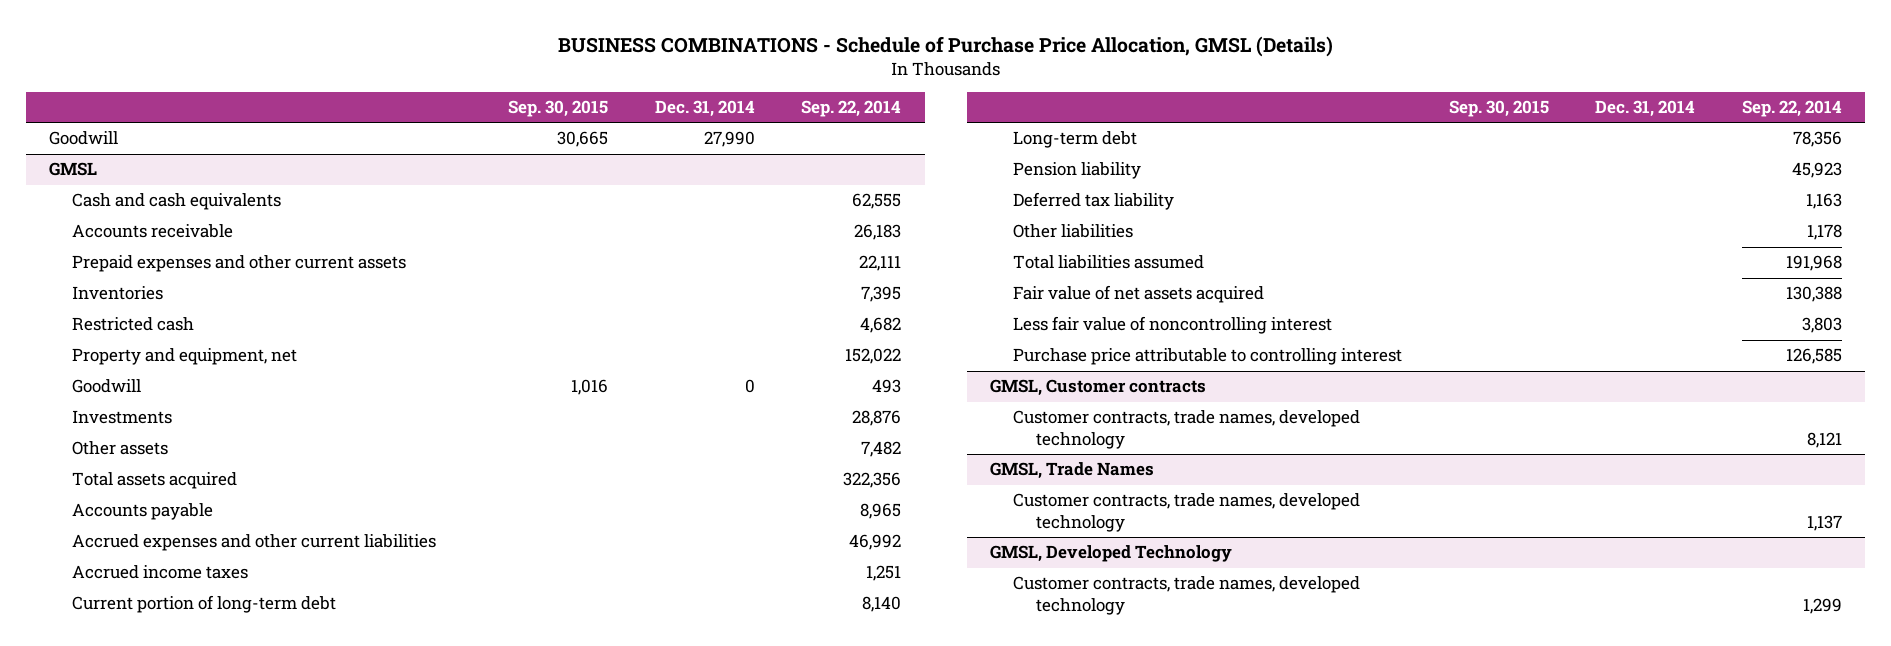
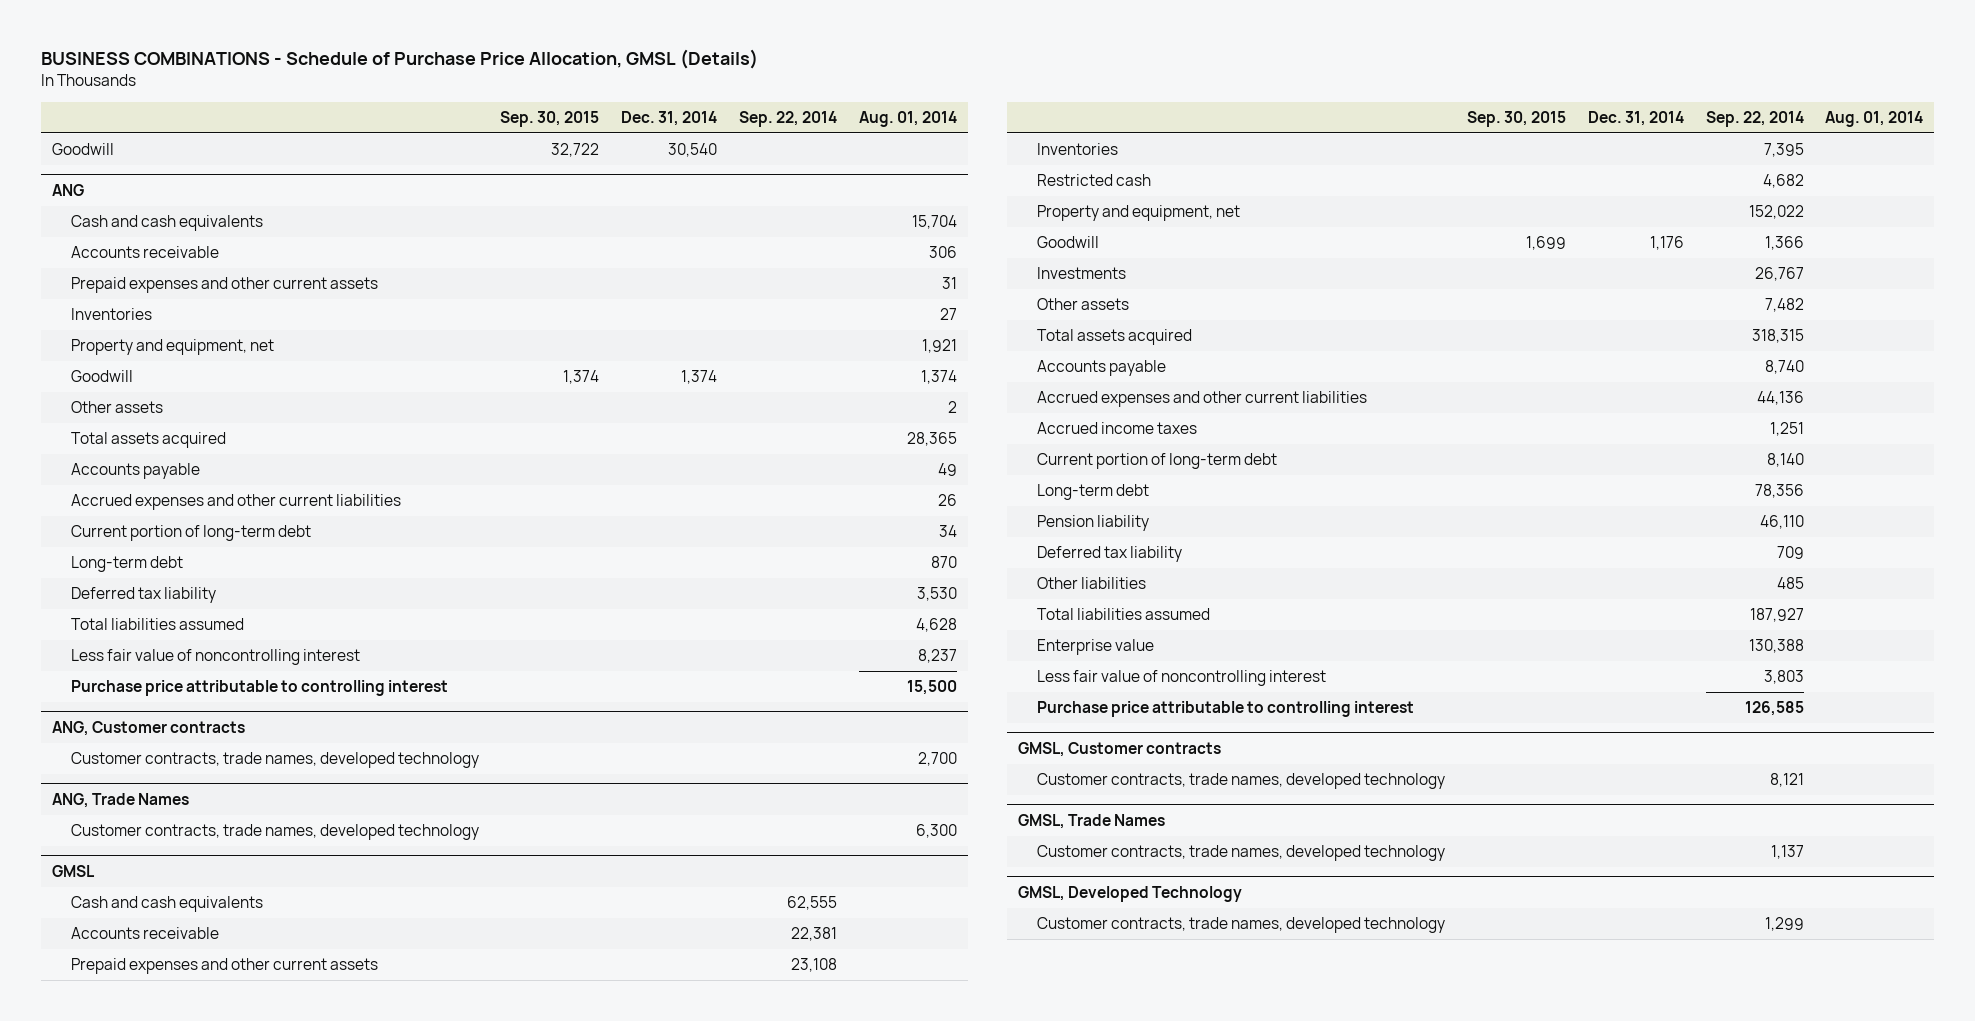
- | Sep. 30, 2015 | Dec. 31, 2014 | Sep. 22, 2014
+ | Sep. 30, 2015 | Dec. 31, 2014 | Sep. 22, 2014 | Aug. 01, 2014
- Goodwill | 30,665 | 27,990 |
+ Goodwill | 32,722 | 30,540 | |
+ ANG
+ Cash and cash equivalents | | | | 15,704
+ Accounts receivable | | | | 306
+ Prepaid expenses and other current assets | | | | 31
+ Inventories | | | | 27
+ Property and equipment, net | | | | 1,921
+ Goodwill | 1,374 | 1,374 | | 1,374
+ Other assets | | | | 2
+ Total assets acquired | | | | 28,365
+ Accounts payable | | | | 49
+ Accrued expenses and other current liabilities | | | | 26
+ Current portion of long-term debt | | | | 34
+ Long-term debt | | | | 870
+ Deferred tax liability | | | | 3,530
+ Total liabilities assumed | | | | 4,628
+ Less fair value of noncontrolling interest | | | | 8,237
+ Purchase price attributable to controlling interest | | | | 15,500
+ ANG, Customer contracts
+ Customer contracts, trade names, developed technology | | | | 2,700
+ ANG, Trade Names
+ Customer contracts, trade names, developed technology | | | | 6,300
@ GMSL
- Accounts receivable | | | 26,183
- Prepaid expenses and other current assets | | | 22,111
+ Accounts receivable | | | 22,381 |
+ Prepaid expenses and other current assets | | | 23,108 |
- Goodwill | 1,016 | 0 | 493
- Investments | | | 28,876
+ Goodwill | 1,699 | 1,176 | 1,366 |
+ Investments | | | 26,767 |
- Total assets acquired | | | 322,356
- Accounts payable | | | 8,965
- Accrued expenses and other current liabilities | | | 46,992
+ Total assets acquired | | | 318,315 |
+ Accounts payable | | | 8,740 |
+ Accrued expenses and other current liabilities | | | 44,136 |
- Pension liability | | | 45,923
- Deferred tax liability | | | 1,163
- Other liabilities | | | 1,178
- Total liabilities assumed | | | 191,968
- Fair value of net assets acquired | | | 130,388
+ Pension liability | | | 46,110 |
+ Deferred tax liability | | | 709 |
+ Other liabilities | | | 485 |
+ Total liabilities assumed | | | 187,927 |
+ Enterprise value | | | 130,388 |

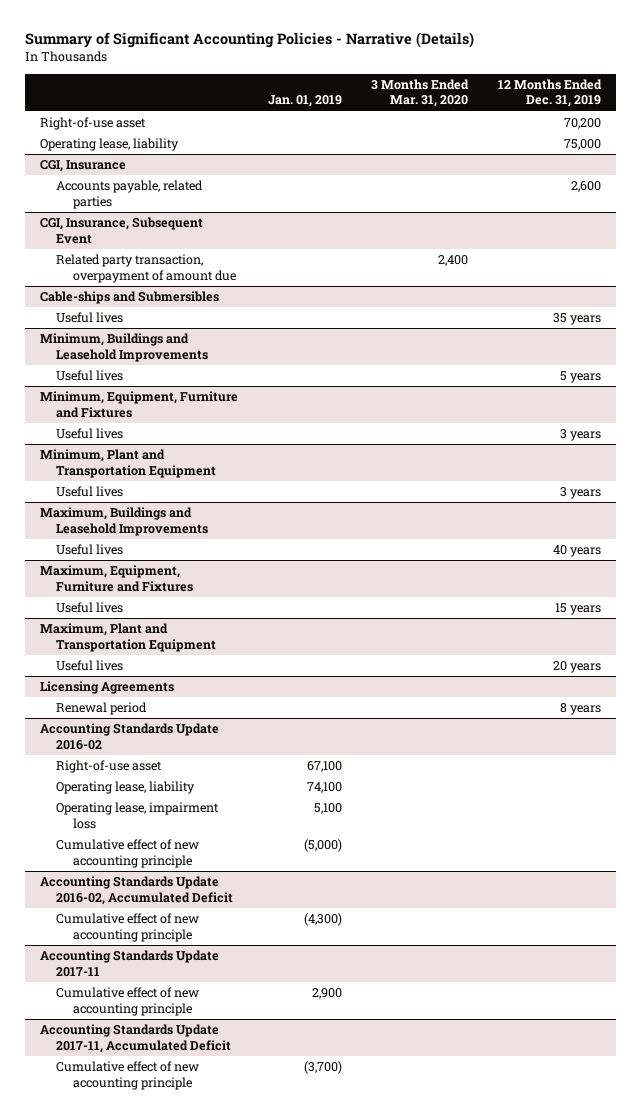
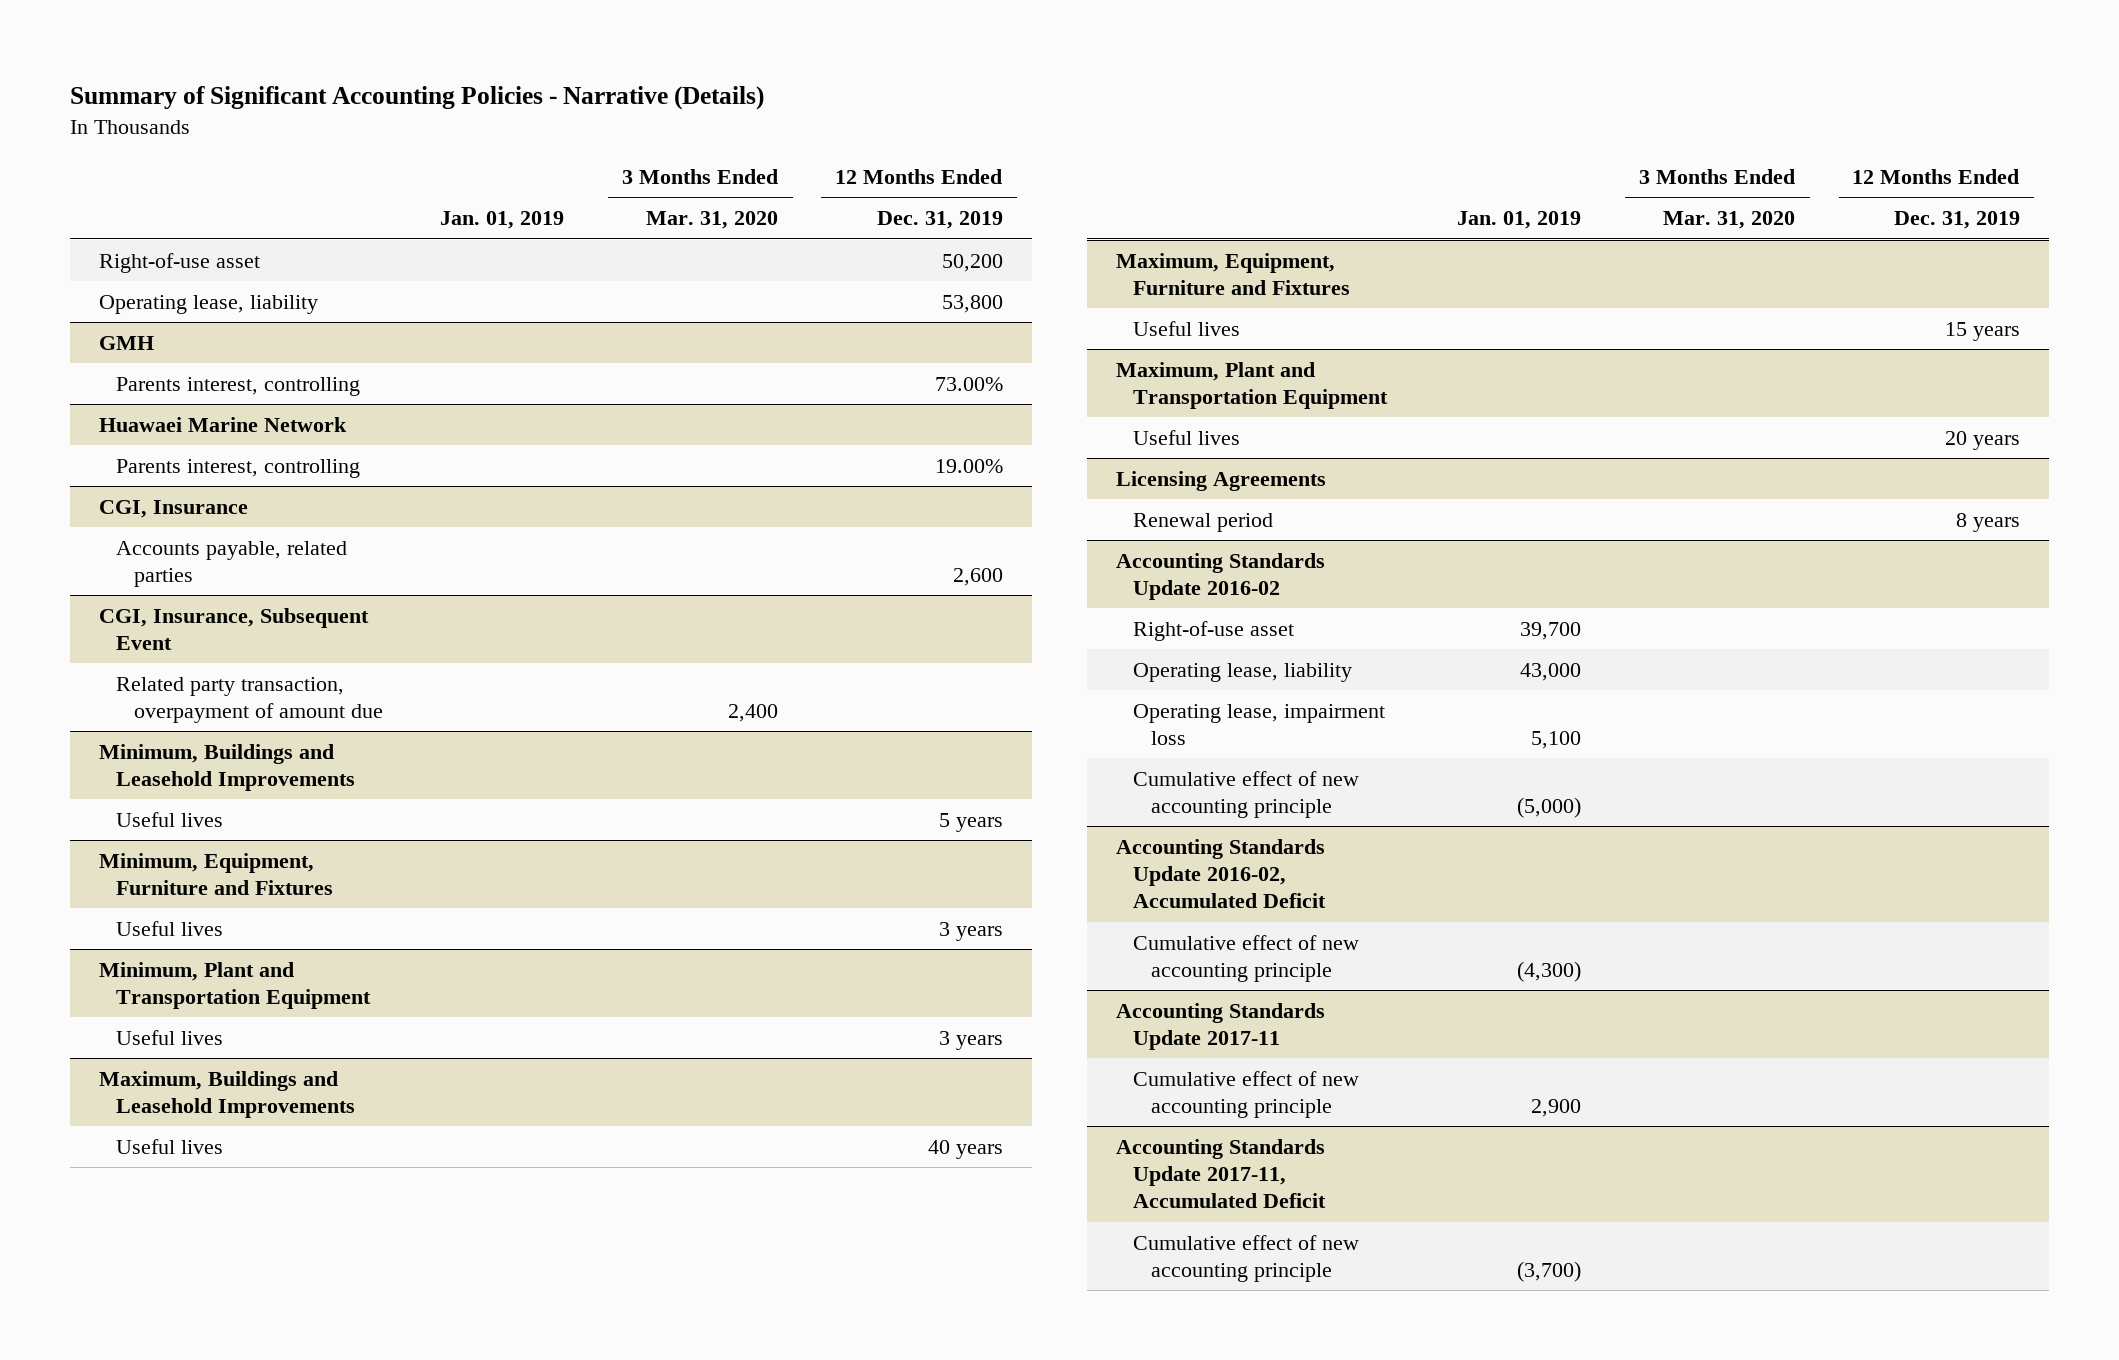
- Right-of-use asset | | | 70,200
- Operating lease, liability | | | 75,000
+ Right-of-use asset | | | 50,200
+ Operating lease, liability | | | 53,800
+ GMH
+ Parents interest, controlling | | | 73.00%
+ Huawaei Marine Network
+ Parents interest, controlling | | | 19.00%
- Cable-ships and Submersibles
- Useful lives | | | 35 years
@ Accounting Standards Update 2016-02
- Right-of-use asset | 67,100 | |
- Operating lease, liability | 74,100 | |
+ Right-of-use asset | 39,700 | |
+ Operating lease, liability | 43,000 | |

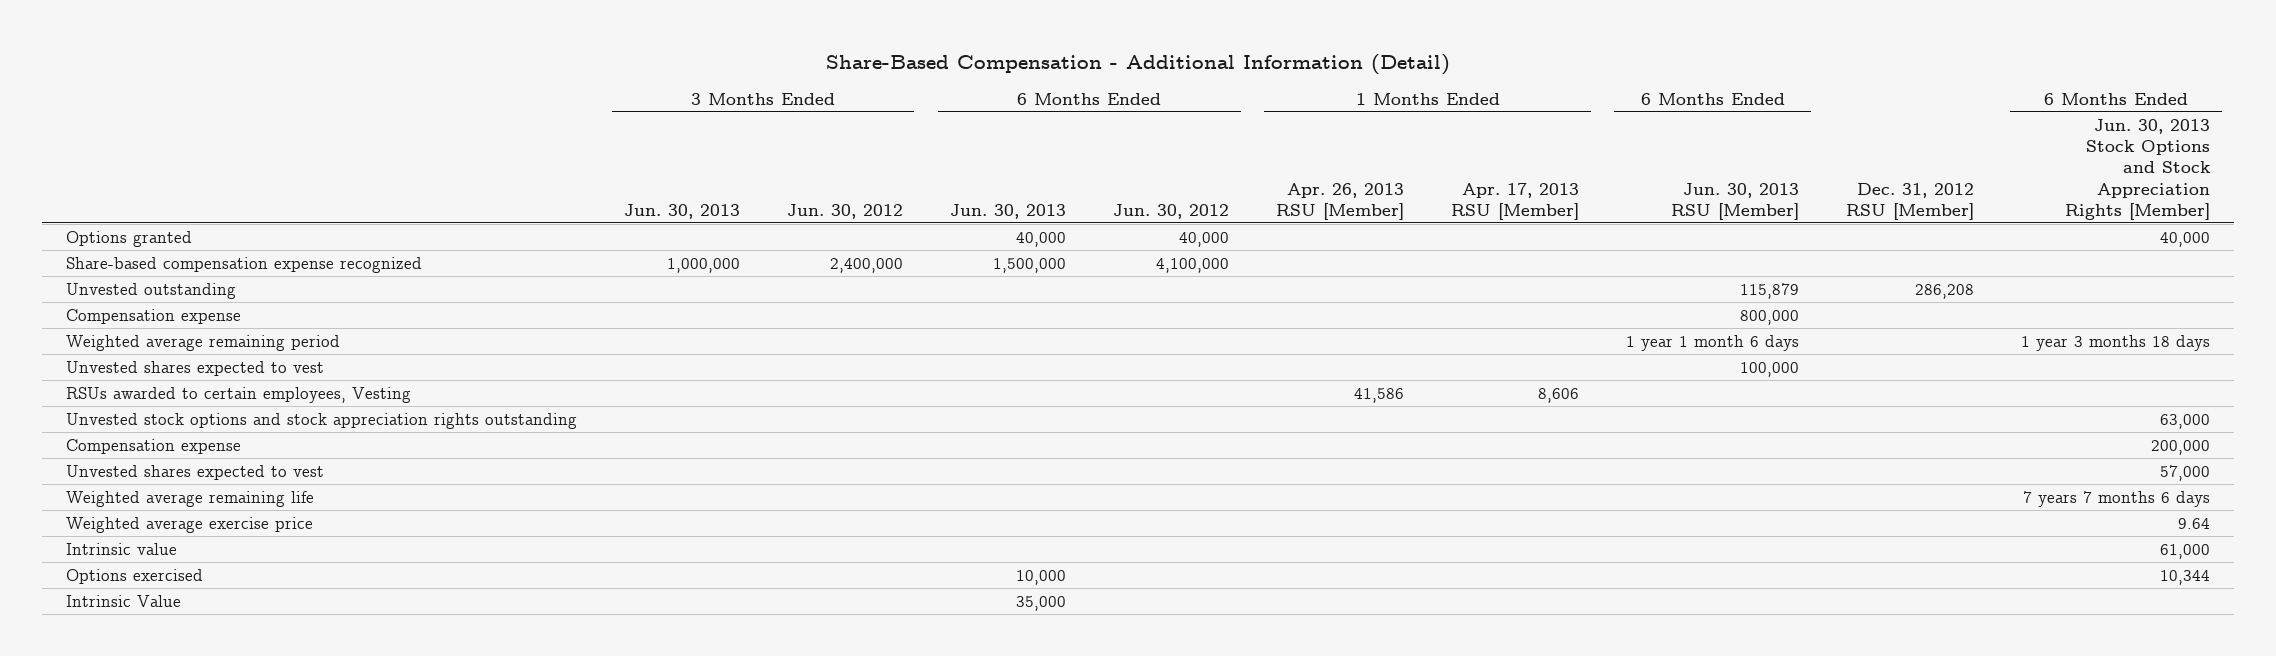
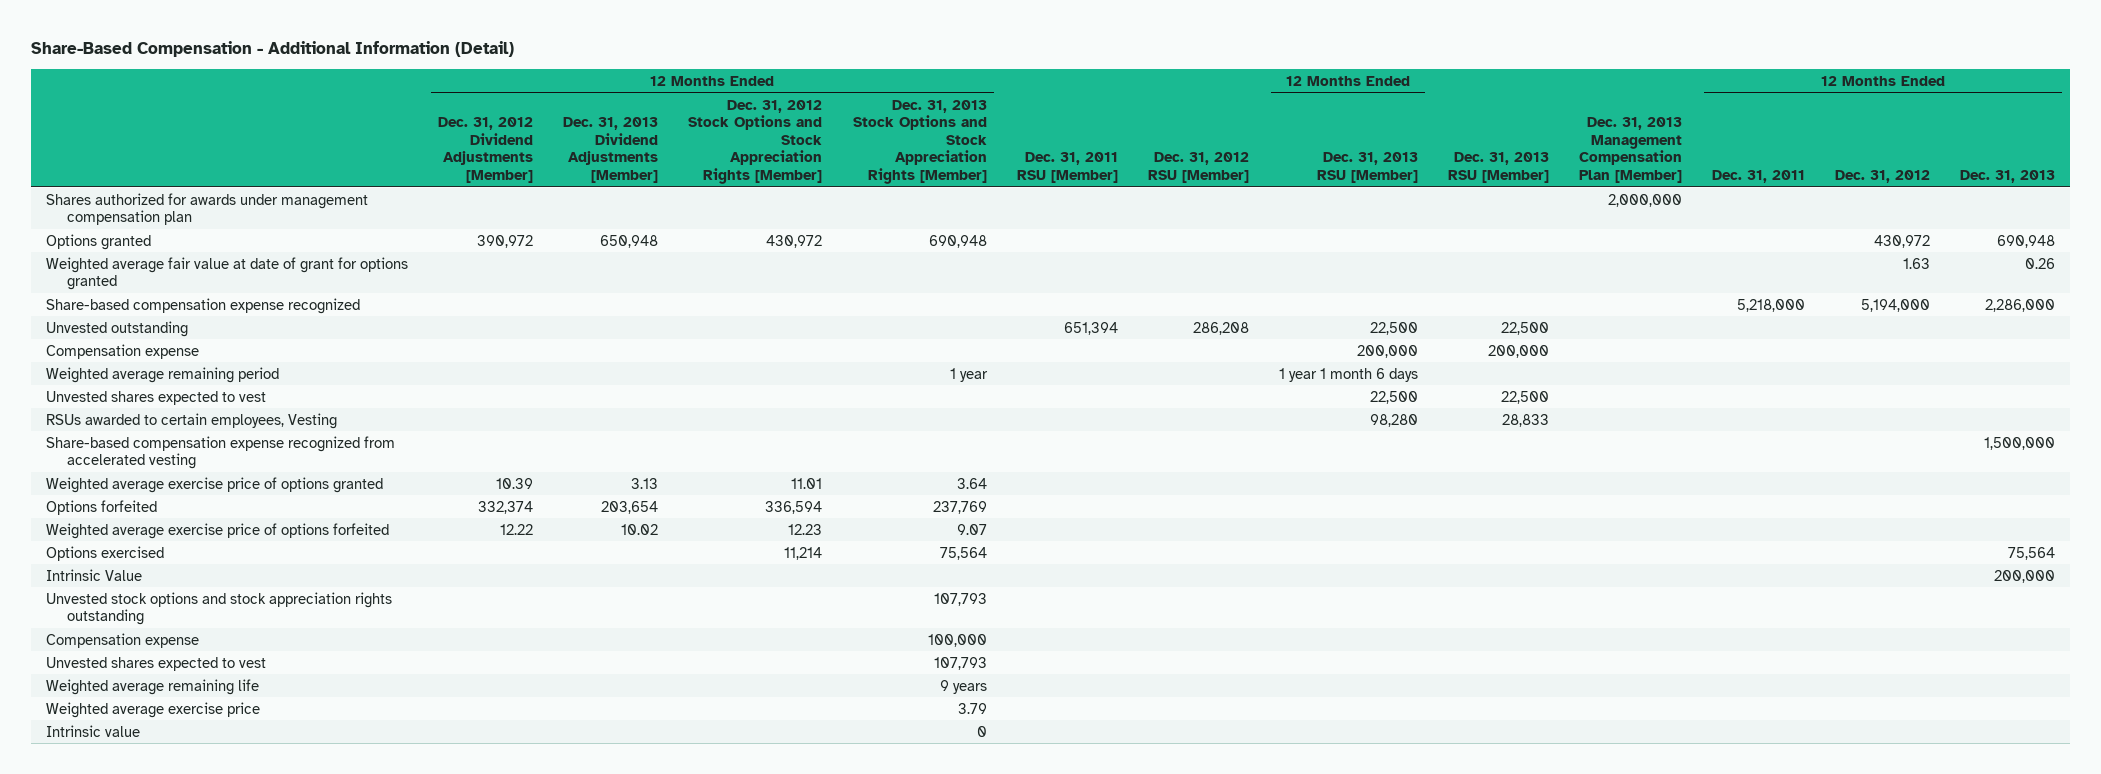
- | 3 Months Ended Jun. 30, 2013 | 3 Months Ended Jun. 30, 2012 | 6 Months Ended Jun. 30, 2013 | 6 Months Ended Jun. 30, 2012 | 1 Months Ended Apr. 26, 2013 RSU [Member] | 1 Months Ended Apr. 17, 2013 RSU [Member] | 6 Months Ended Jun. 30, 2013 RSU [Member] | Dec. 31, 2012 RSU [Member] | 6 Months Ended Jun. 30, 2013 Stock Options and Stock Appreciation Rights [Member]
+ | 12 Months Ended Dec. 31, 2012 Dividend Adjustments [Member] | 12 Months Ended Dec. 31, 2013 Dividend Adjustments [Member] | 12 Months Ended Dec. 31, 2012 Stock Options and Stock Appreciation Rights [Member] | 12 Months Ended Dec. 31, 2013 Stock Options and Stock Appreciation Rights [Member] | Dec. 31, 2011 RSU [Member] | Dec. 31, 2012 RSU [Member] | 12 Months Ended Dec. 31, 2013 RSU [Member] | Dec. 31, 2013 RSU [Member] | Dec. 31, 2013 Management Compensation Plan [Member] | 12 Months Ended Dec. 31, 2011 | 12 Months Ended Dec. 31, 2012 | 12 Months Ended Dec. 31, 2013
+ Shares authorized for awards under management compensation plan | | | | | | | | | 2,000,000 | | |
+ Weighted average fair value at date of grant for options granted | | | | | | | | | | | 1.63 | 0.26
+ Share-based compensation expense recognized from accelerated vesting | | | | | | | | | | | | 1,500,000
+ Weighted average exercise price of options granted | 10.39 | 3.13 | 11.01 | 3.64 | | | | | | | |
+ Options forfeited | 332,374 | 203,654 | 336,594 | 237,769 | | | | | | | |
+ Weighted average exercise price of options forfeited | 12.22 | 10.02 | 12.23 | 9.07 | | | | | | | |
moved up: Options exercised | | | 11,214 | 75,564 | | | | | | | | 75,564
moved up: Intrinsic Value | | | | | | | | | | | | 200,000

